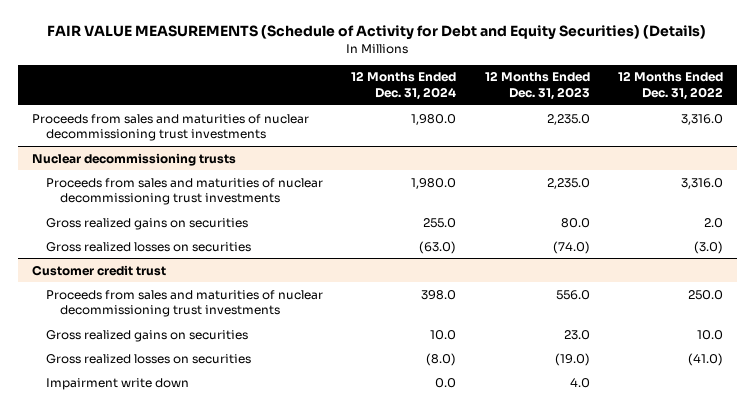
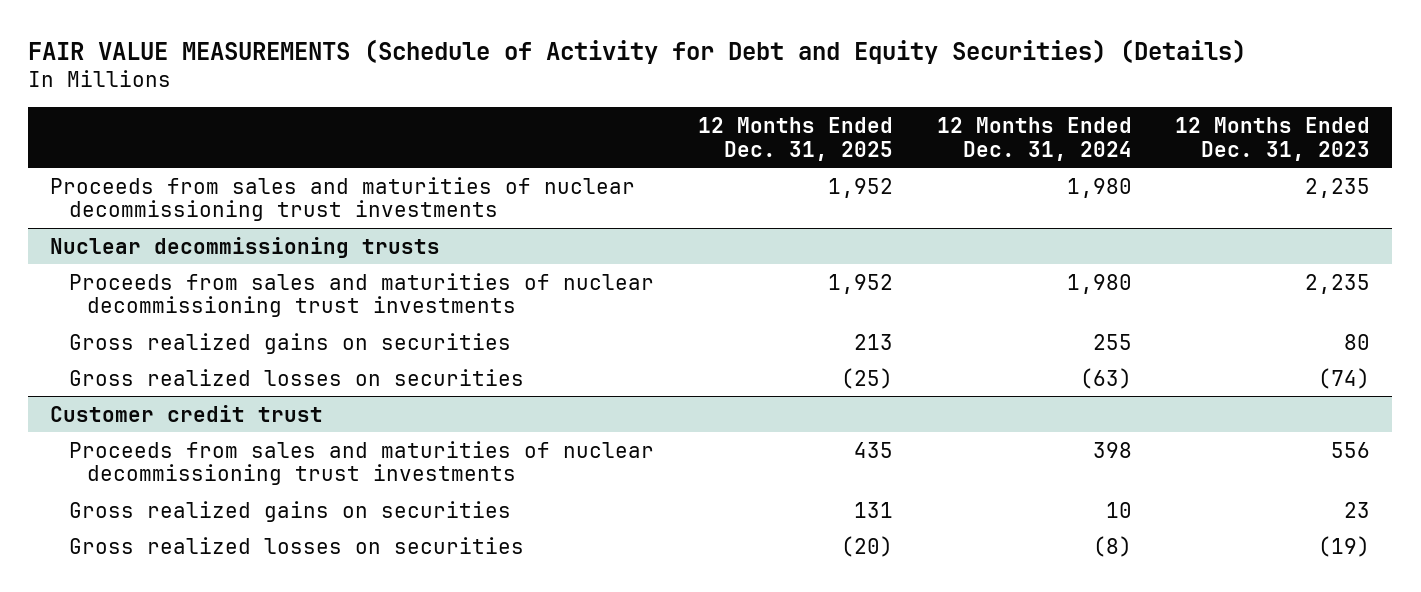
- | 12 Months Ended Dec. 31, 2024 | 12 Months Ended Dec. 31, 2023 | 12 Months Ended Dec. 31, 2022
+ | 12 Months Ended Dec. 31, 2025 | 12 Months Ended Dec. 31, 2024 | 12 Months Ended Dec. 31, 2023
- Proceeds from sales and maturities of nuclear decommissioning trust investments | 1,980.0 | 2,235.0 | 3,316.0
+ Proceeds from sales and maturities of nuclear decommissioning trust investments | 1,952 | 1,980 | 2,235
@ Nuclear decommissioning trusts
- Proceeds from sales and maturities of nuclear decommissioning trust investments | 1,980.0 | 2,235.0 | 3,316.0
- Gross realized gains on securities | 255.0 | 80.0 | 2.0
- Gross realized losses on securities | (63.0) | (74.0) | (3.0)
+ Proceeds from sales and maturities of nuclear decommissioning trust investments | 1,952 | 1,980 | 2,235
+ Gross realized gains on securities | 213 | 255 | 80
+ Gross realized losses on securities | (25) | (63) | (74)
@ Customer credit trust
- Proceeds from sales and maturities of nuclear decommissioning trust investments | 398.0 | 556.0 | 250.0
- Gross realized gains on securities | 10.0 | 23.0 | 10.0
- Gross realized losses on securities | (8.0) | (19.0) | (41.0)
- Impairment write down | 0.0 | 4.0 |
+ Proceeds from sales and maturities of nuclear decommissioning trust investments | 435 | 398 | 556
+ Gross realized gains on securities | 131 | 10 | 23
+ Gross realized losses on securities | (20) | (8) | (19)

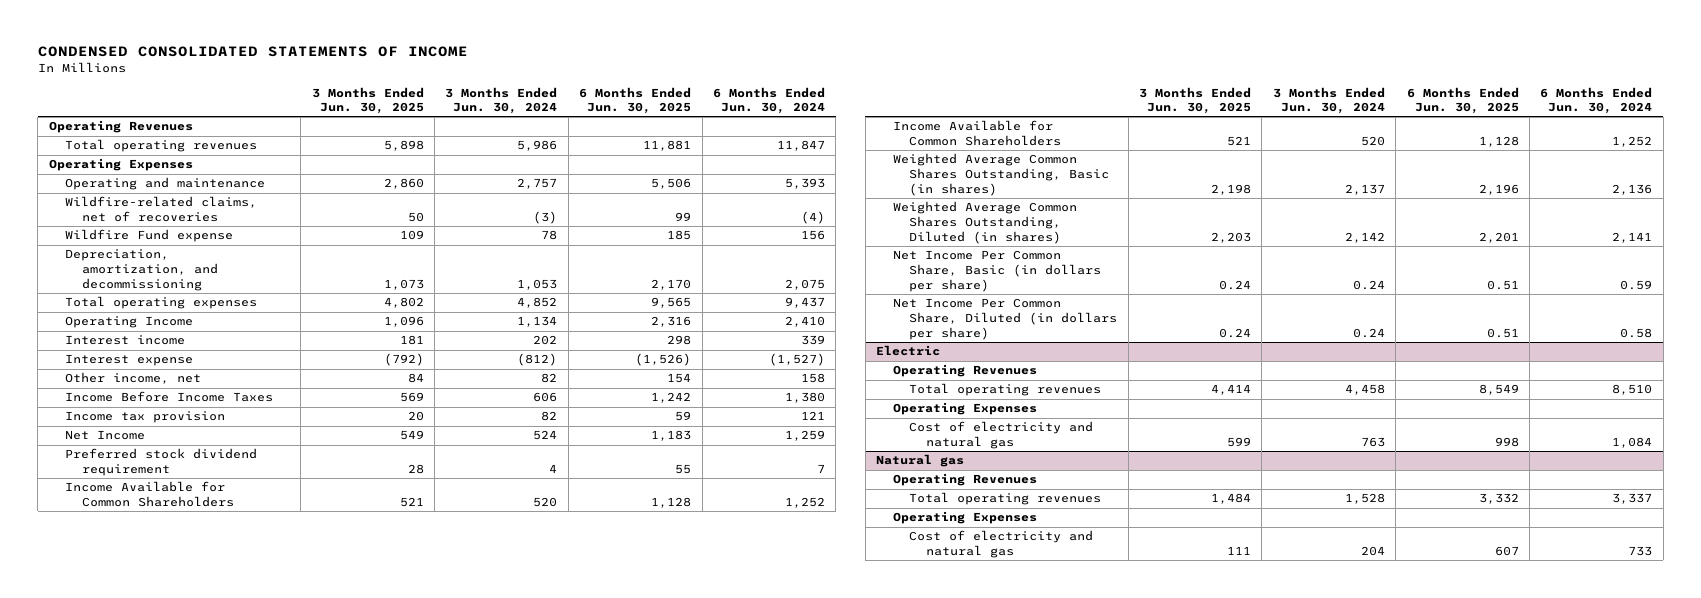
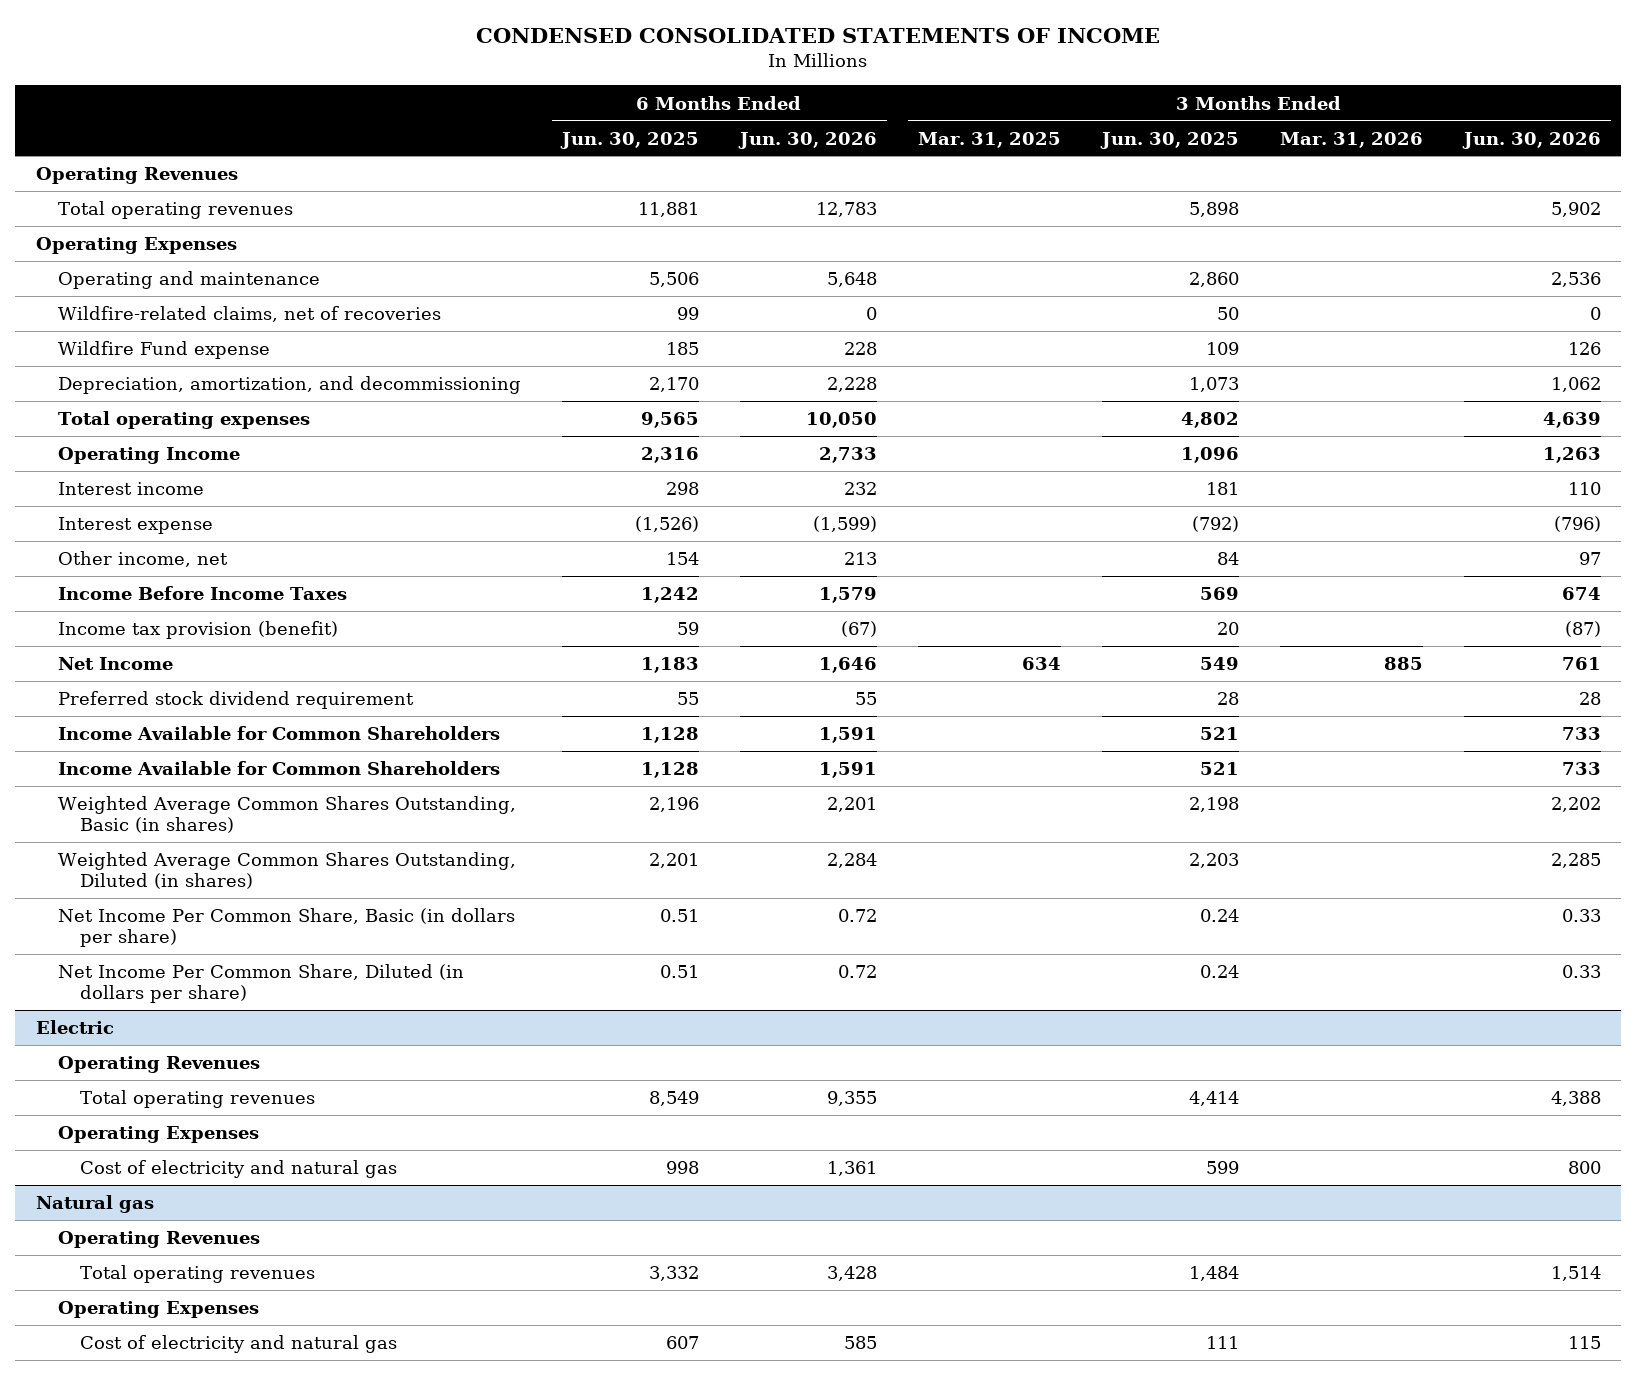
- | 3 Months Ended Jun. 30, 2025 | 3 Months Ended Jun. 30, 2024 | 6 Months Ended Jun. 30, 2025 | 6 Months Ended Jun. 30, 2024
+ | 6 Months Ended Jun. 30, 2025 | 6 Months Ended Jun. 30, 2026 | 3 Months Ended Mar. 31, 2025 | 3 Months Ended Jun. 30, 2025 | 3 Months Ended Mar. 31, 2026 | 3 Months Ended Jun. 30, 2026
- Income tax provision | 20 | 82 | 59 | 121
+ Income tax provision (benefit) | 59 | (67) | | 20 | | (87)

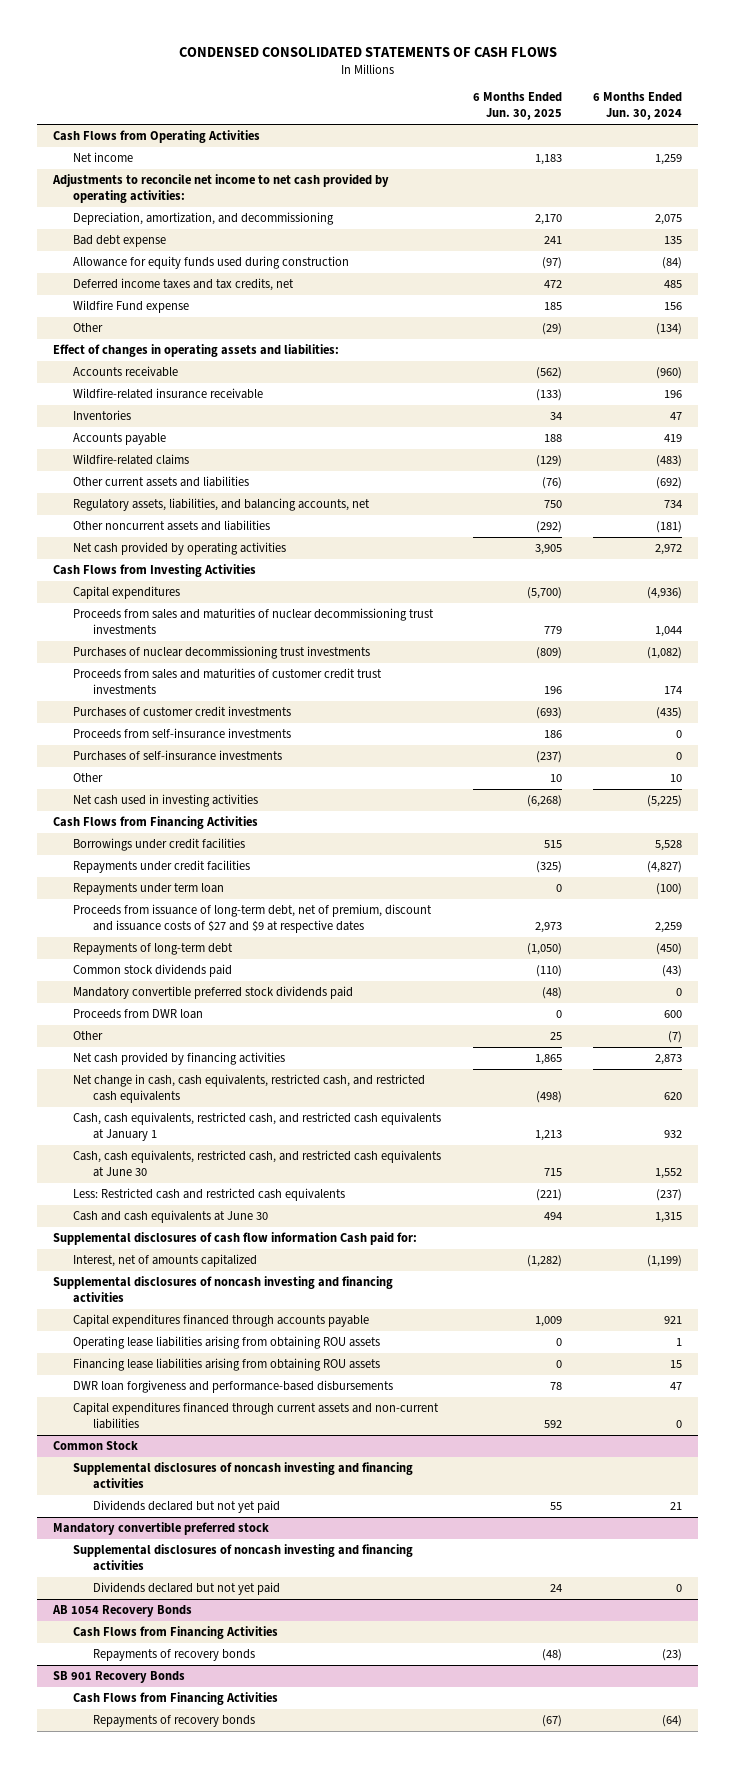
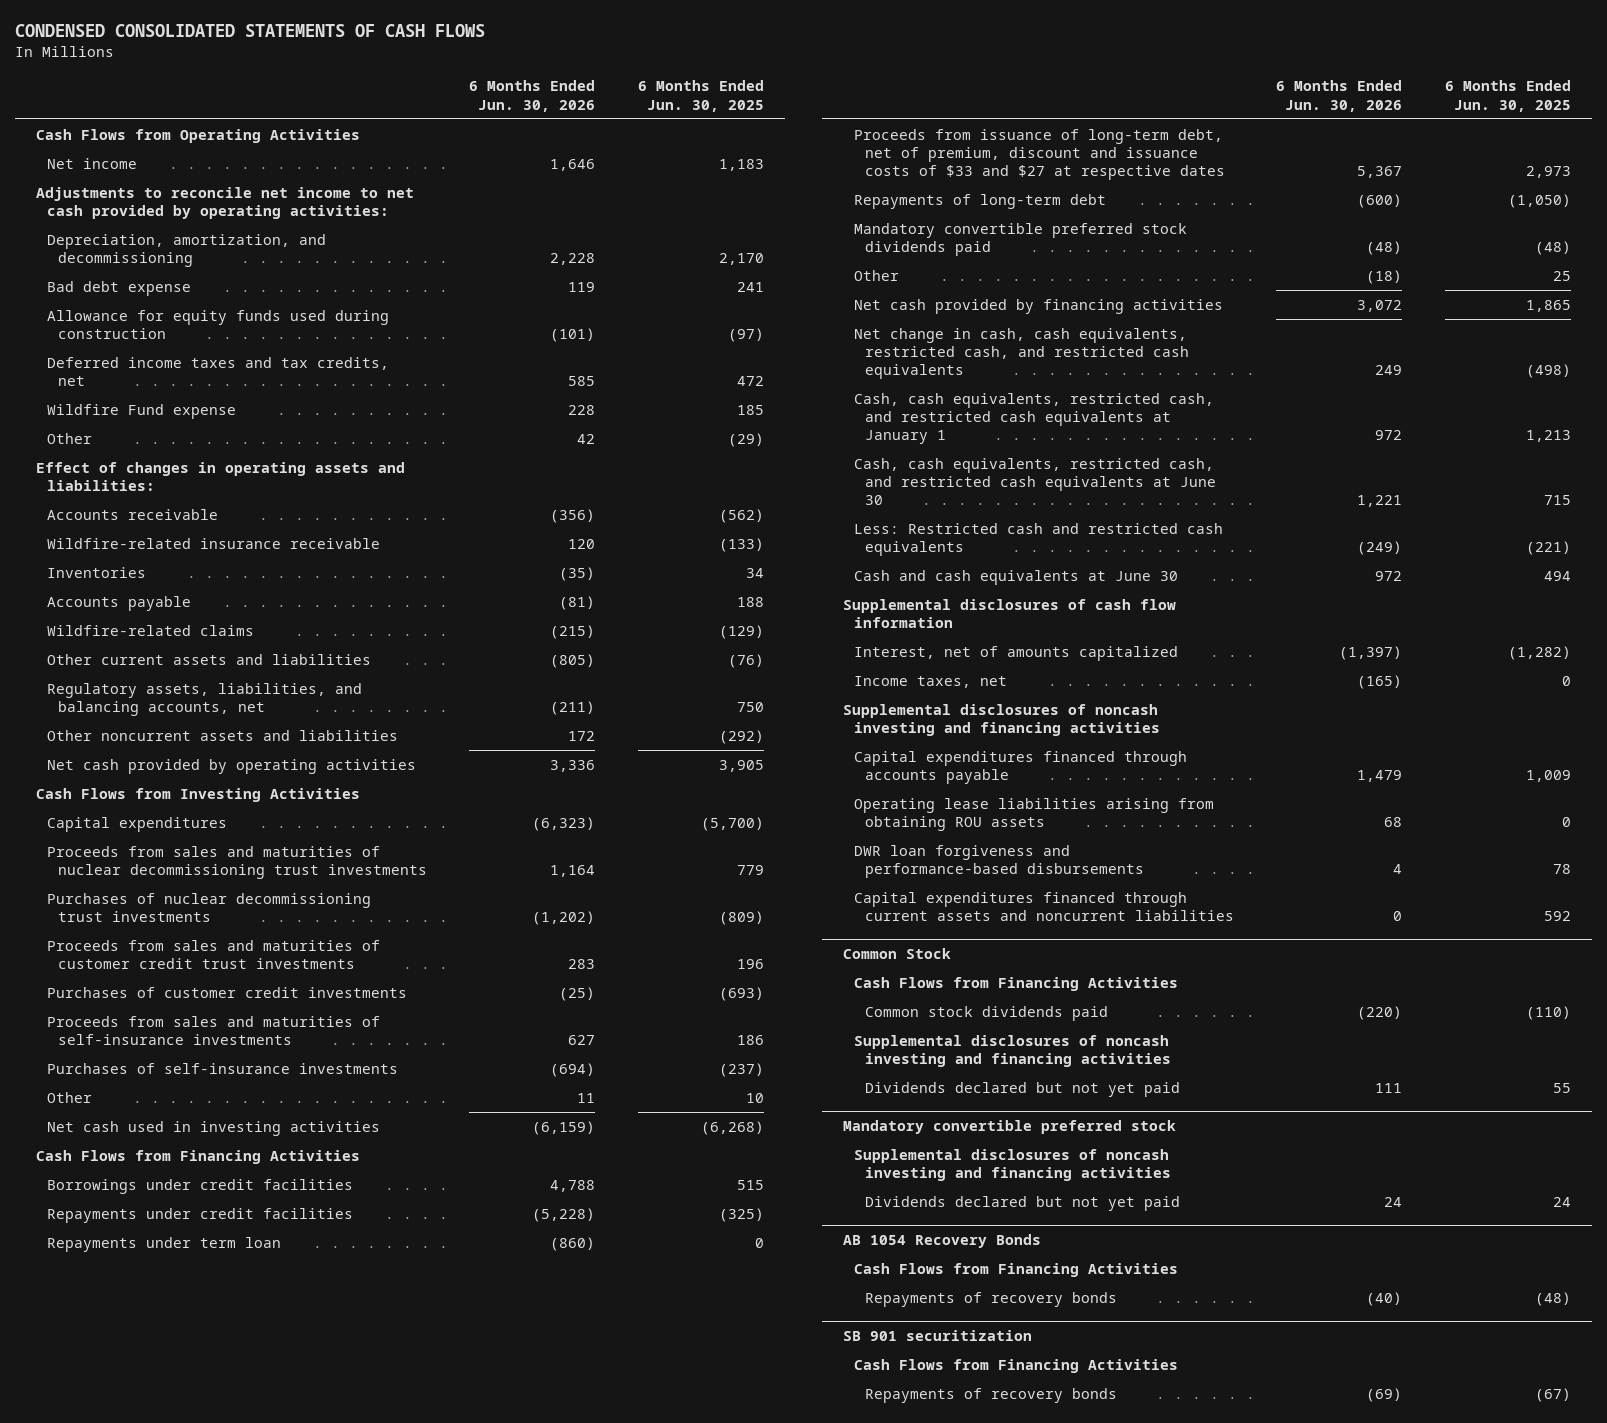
- | 6 Months Ended Jun. 30, 2025 | 6 Months Ended Jun. 30, 2024
+ | 6 Months Ended Jun. 30, 2026 | 6 Months Ended Jun. 30, 2025
- Proceeds from self-insurance investments | 186 | 0
+ Proceeds from sales and maturities of self-insurance investments | 627 | 186
- Proceeds from issuance of long-term debt, net of premium, discount and issuance costs of $27 and $9 at respective dates | 2,973 | 2,259
+ Proceeds from issuance of long-term debt, net of premium, discount and issuance costs of $33 and $27 at respective dates | 5,367 | 2,973
- Common stock dividends paid | (110) | (43)
- Proceeds from DWR loan | 0 | 600
- Supplemental disclosures of cash flow information Cash paid for:
+ Supplemental disclosures of cash flow information
+ Income taxes, net | (165) | 0
- Financing lease liabilities arising from obtaining ROU assets | 0 | 15
- Capital expenditures financed through current assets and non-current liabilities | 592 | 0
+ Capital expenditures financed through current assets and noncurrent liabilities | 0 | 592
@ Common Stock
+ Cash Flows from Financing Activities
+ Common stock dividends paid | (220) | (110)
- SB 901 Recovery Bonds
+ SB 901 securitization

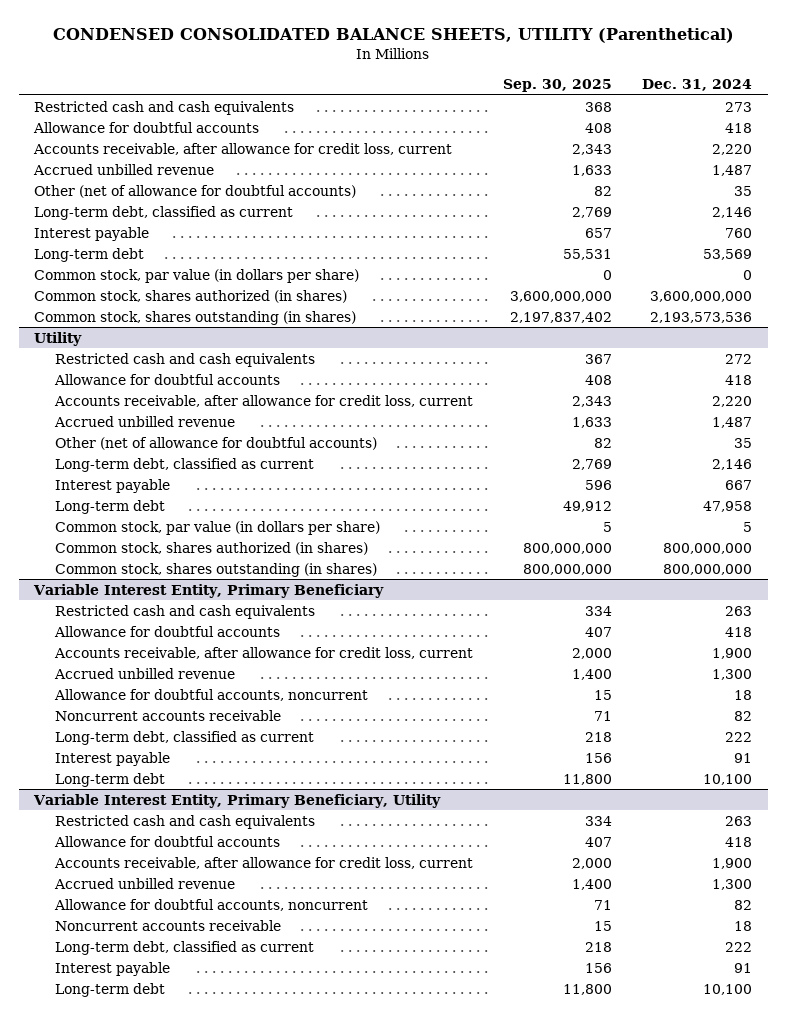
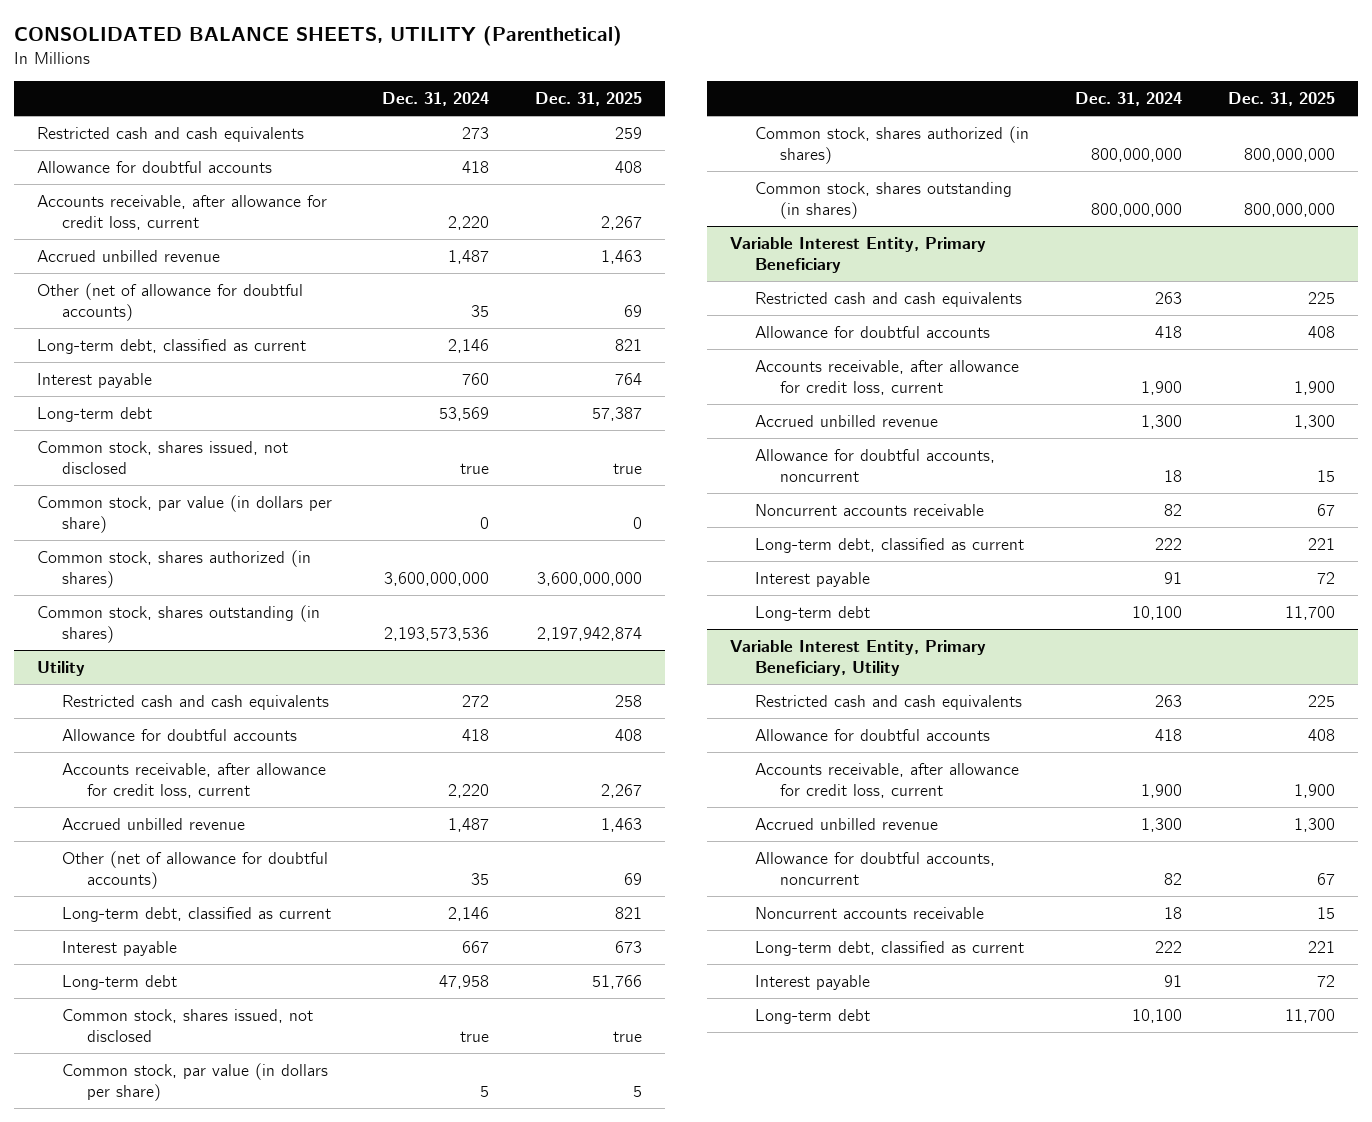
- CONDENSED CONSOLIDATED BALANCE SHEETS, UTILITY (Parenthetical)
+ CONSOLIDATED BALANCE SHEETS, UTILITY (Parenthetical)
- | Sep. 30, 2025 | Dec. 31, 2024
+ | Dec. 31, 2024 | Dec. 31, 2025
+ Common stock, shares issued, not disclosed | true | true
@ Utility
+ Common stock, shares issued, not disclosed | true | true

